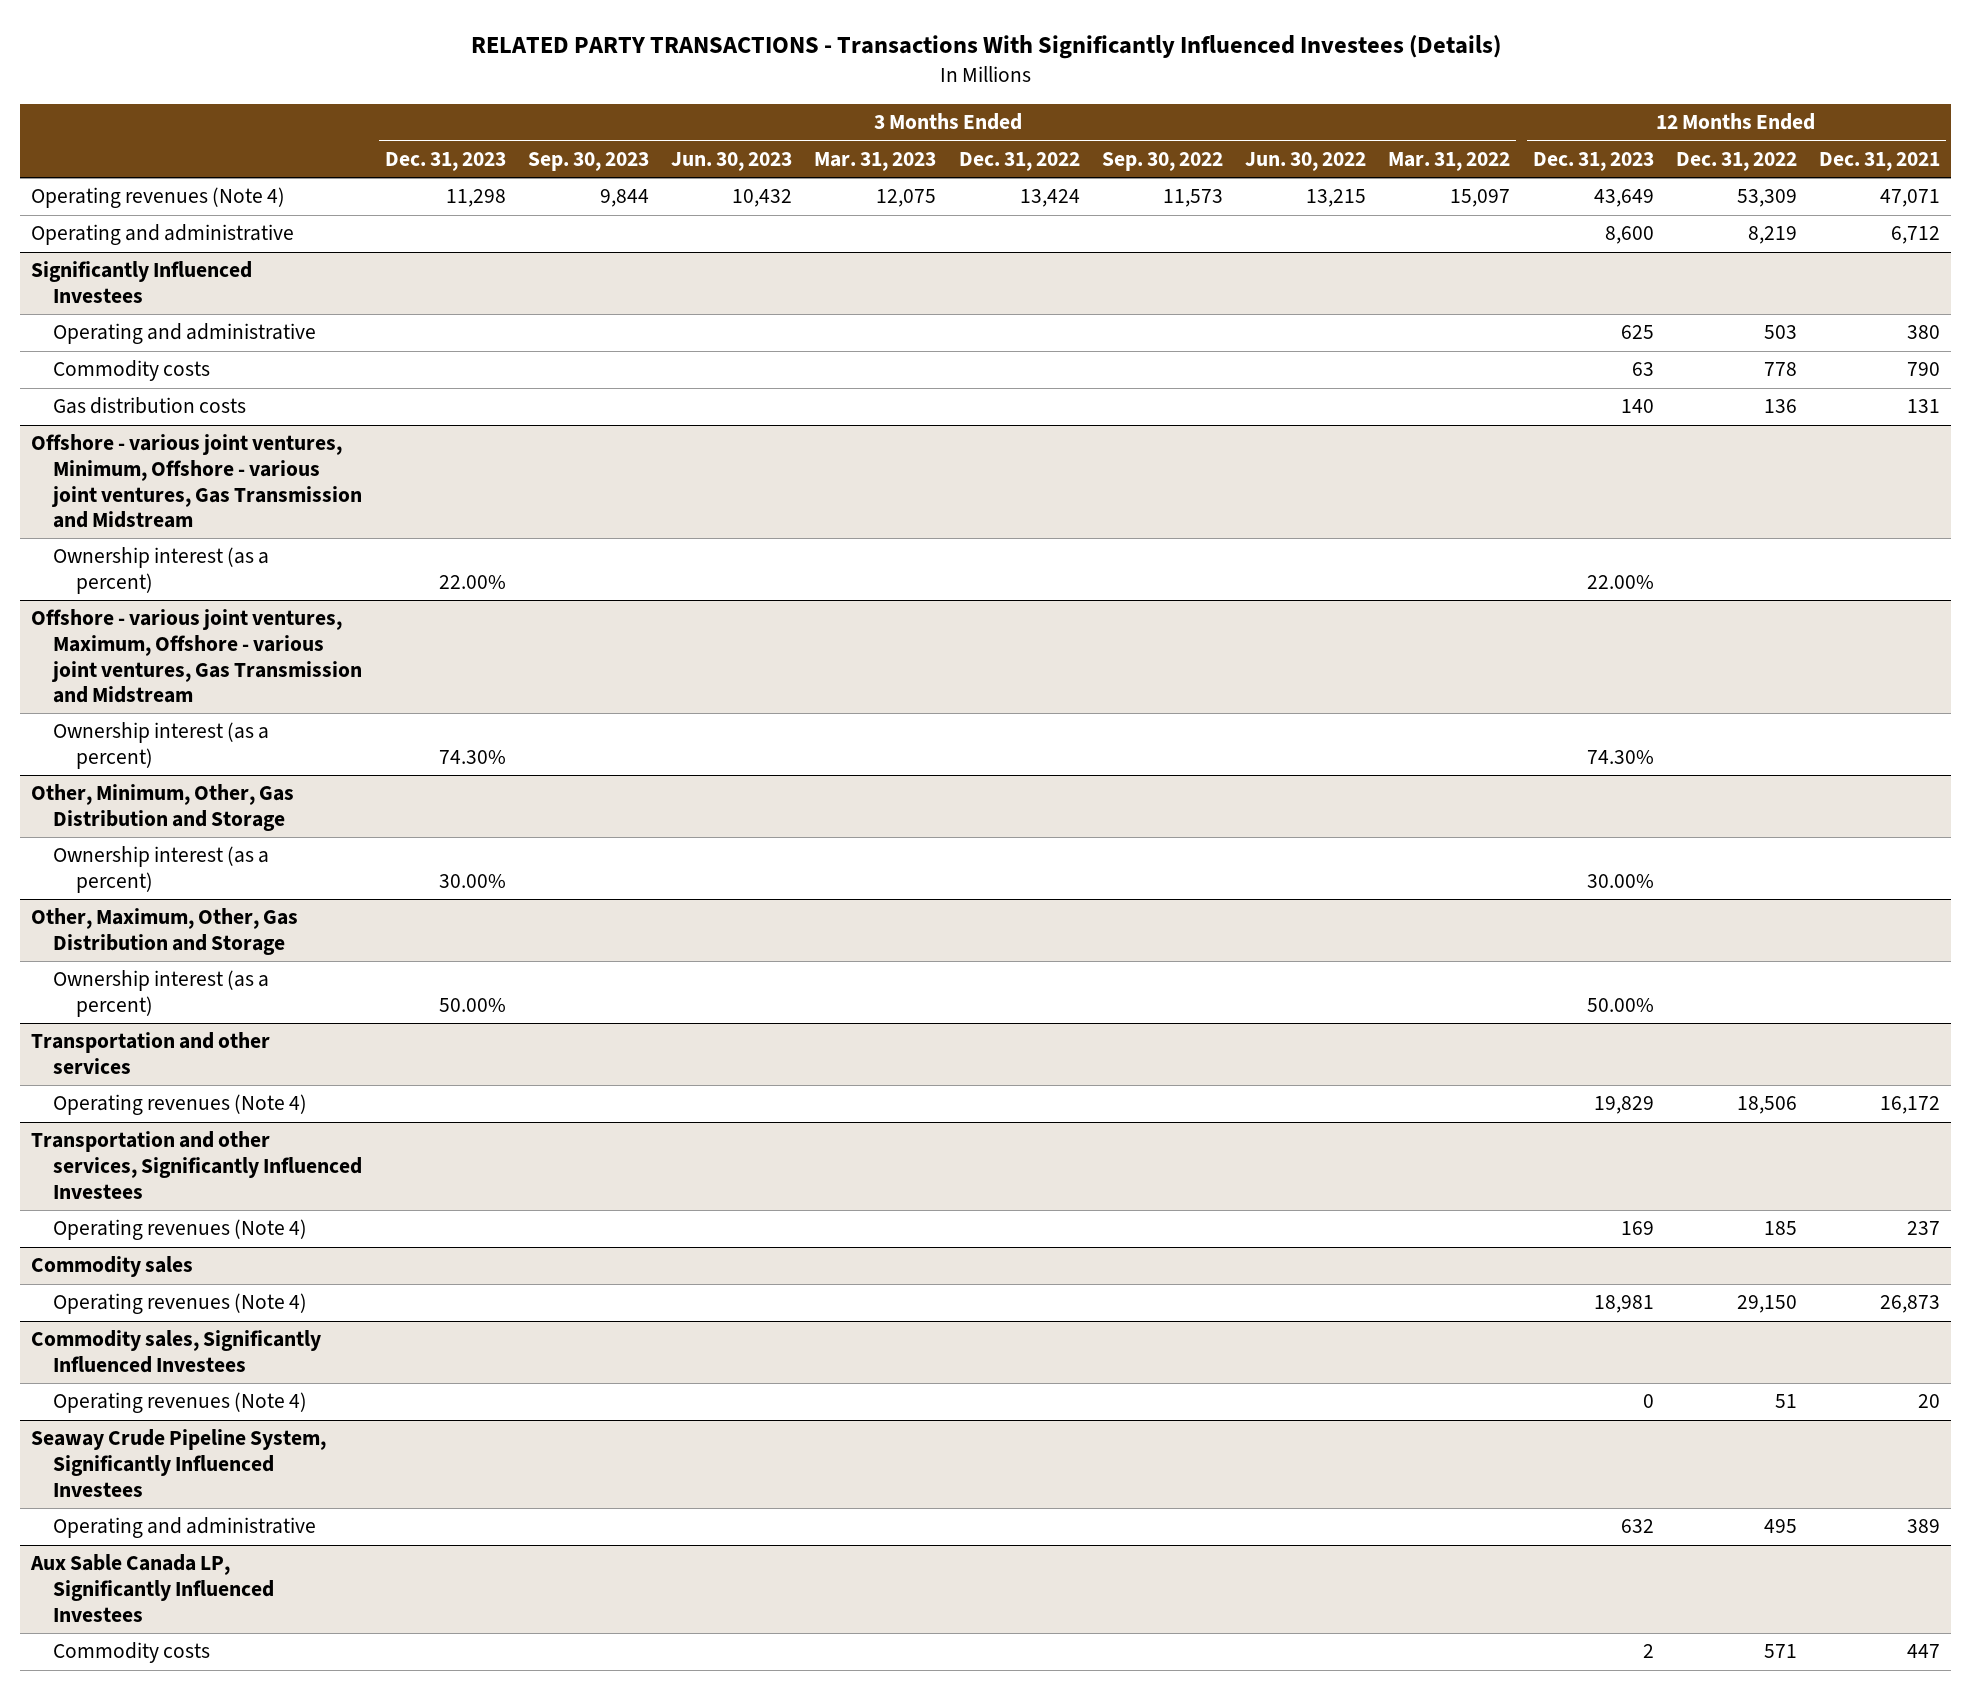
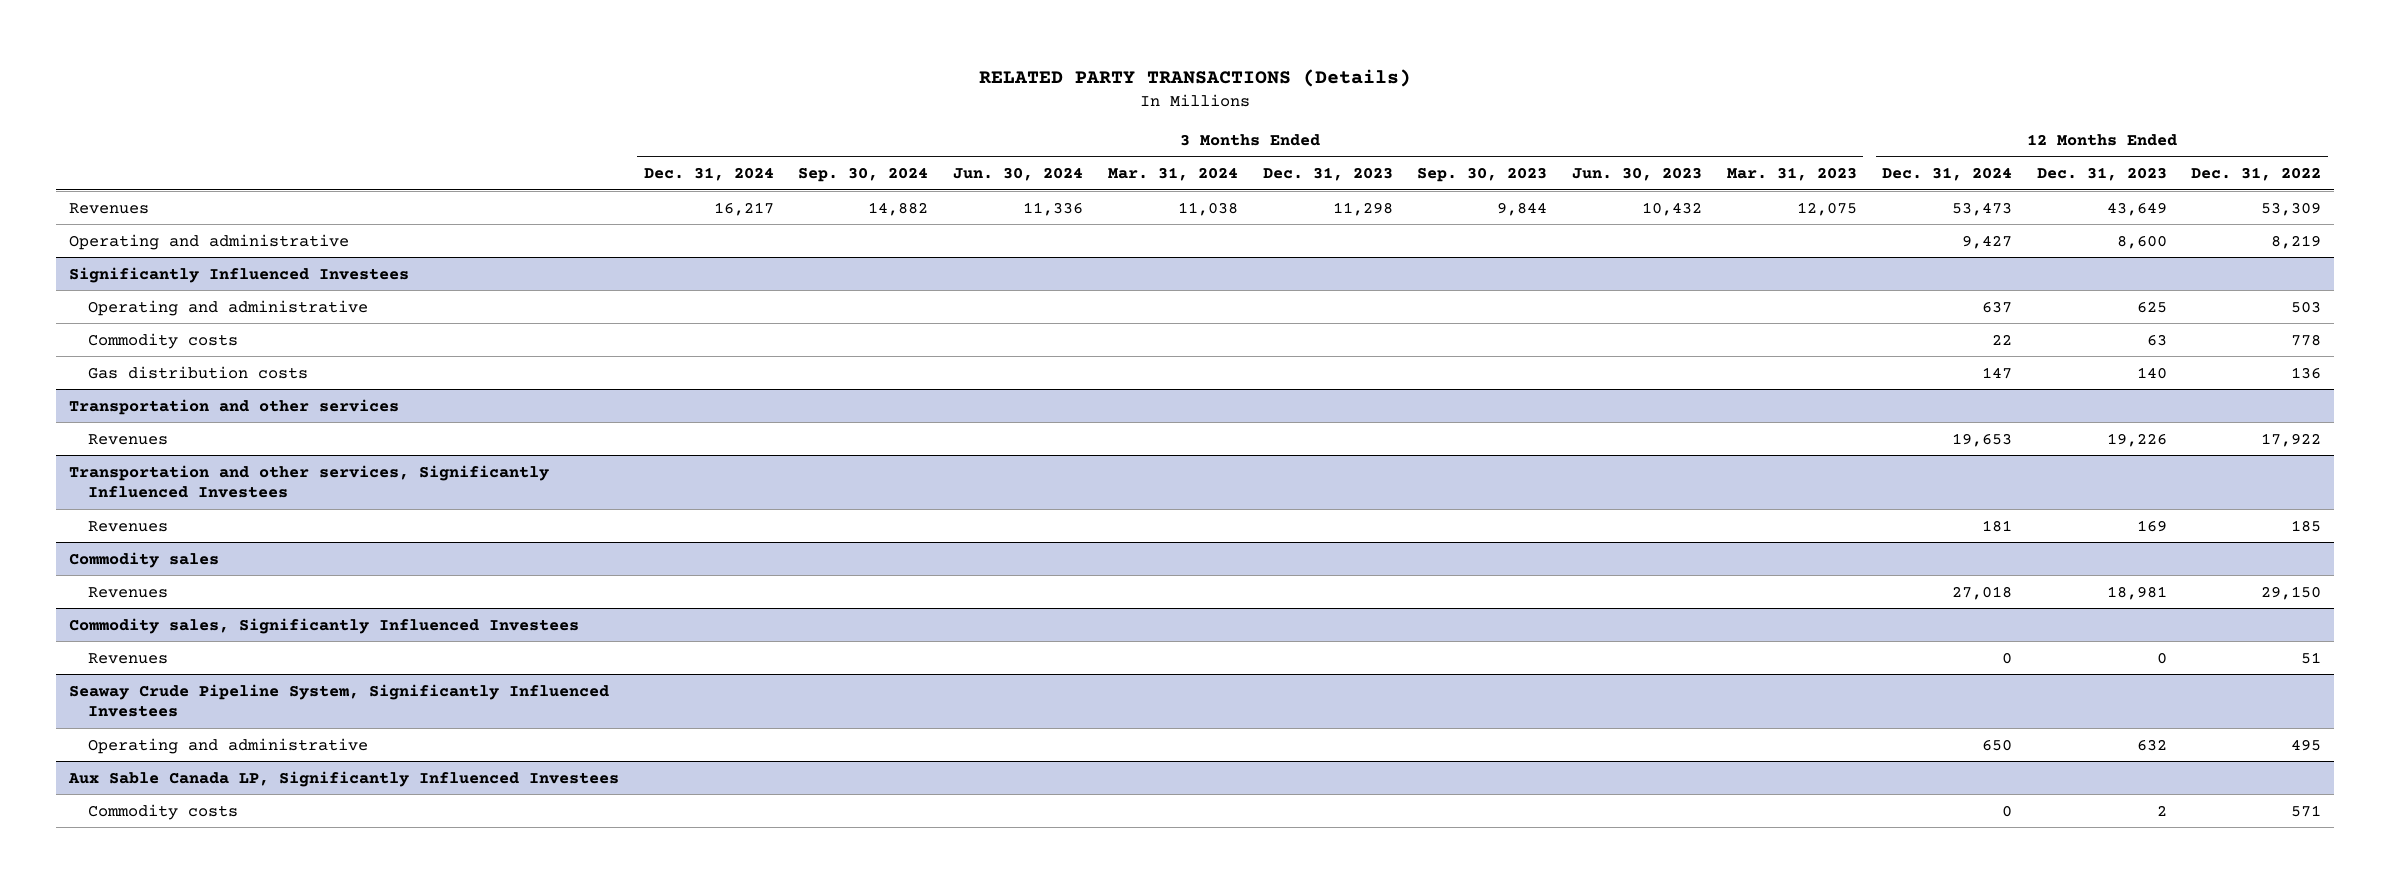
- RELATED PARTY TRANSACTIONS - Transactions With Significantly Influenced Investees (Details)
+ RELATED PARTY TRANSACTIONS (Details)
- | 3 Months Ended Dec. 31, 2023 | 3 Months Ended Sep. 30, 2023 | 3 Months Ended Jun. 30, 2023 | 3 Months Ended Mar. 31, 2023 | 3 Months Ended Dec. 31, 2022 | 3 Months Ended Sep. 30, 2022 | 3 Months Ended Jun. 30, 2022 | 3 Months Ended Mar. 31, 2022 | 12 Months Ended Dec. 31, 2023 | 12 Months Ended Dec. 31, 2022 | 12 Months Ended Dec. 31, 2021
+ | 3 Months Ended Dec. 31, 2024 | 3 Months Ended Sep. 30, 2024 | 3 Months Ended Jun. 30, 2024 | 3 Months Ended Mar. 31, 2024 | 3 Months Ended Dec. 31, 2023 | 3 Months Ended Sep. 30, 2023 | 3 Months Ended Jun. 30, 2023 | 3 Months Ended Mar. 31, 2023 | 12 Months Ended Dec. 31, 2024 | 12 Months Ended Dec. 31, 2023 | 12 Months Ended Dec. 31, 2022
- Operating revenues (Note 4) | 11,298 | 9,844 | 10,432 | 12,075 | 13,424 | 11,573 | 13,215 | 15,097 | 43,649 | 53,309 | 47,071
+ Revenues | 16,217 | 14,882 | 11,336 | 11,038 | 11,298 | 9,844 | 10,432 | 12,075 | 53,473 | 43,649 | 53,309
- Offshore - various joint ventures, Minimum, Offshore - various joint ventures, Gas Transmission and Midstream
- Ownership interest (as a percent) | 22.00% | | | | | | | | 22.00% | |
- Offshore - various joint ventures, Maximum, Offshore - various joint ventures, Gas Transmission and Midstream
- Ownership interest (as a percent) | 74.30% | | | | | | | | 74.30% | |
- Other, Minimum, Other, Gas Distribution and Storage
- Ownership interest (as a percent) | 30.00% | | | | | | | | 30.00% | |
- Other, Maximum, Other, Gas Distribution and Storage
- Ownership interest (as a percent) | 50.00% | | | | | | | | 50.00% | |
@ Transportation and other services
- Operating revenues (Note 4) | | | | | | | | | 19,829 | 18,506 | 16,172
+ Revenues | | | | | | | | | 19,653 | 19,226 | 17,922
@ Transportation and other services, Significantly Influenced Investees
- Operating revenues (Note 4) | | | | | | | | | 169 | 185 | 237
+ Revenues | | | | | | | | | 181 | 169 | 185
@ Commodity sales
- Operating revenues (Note 4) | | | | | | | | | 18,981 | 29,150 | 26,873
+ Revenues | | | | | | | | | 27,018 | 18,981 | 29,150
@ Commodity sales, Significantly Influenced Investees
- Operating revenues (Note 4) | | | | | | | | | 0 | 51 | 20
+ Revenues | | | | | | | | | 0 | 0 | 51

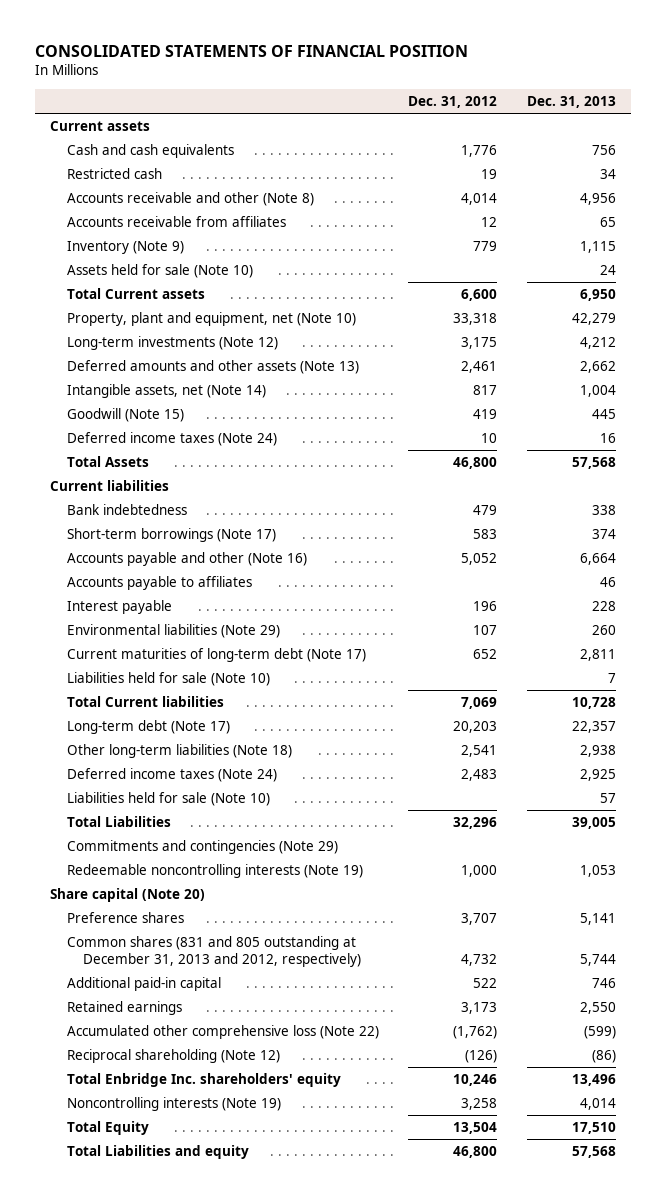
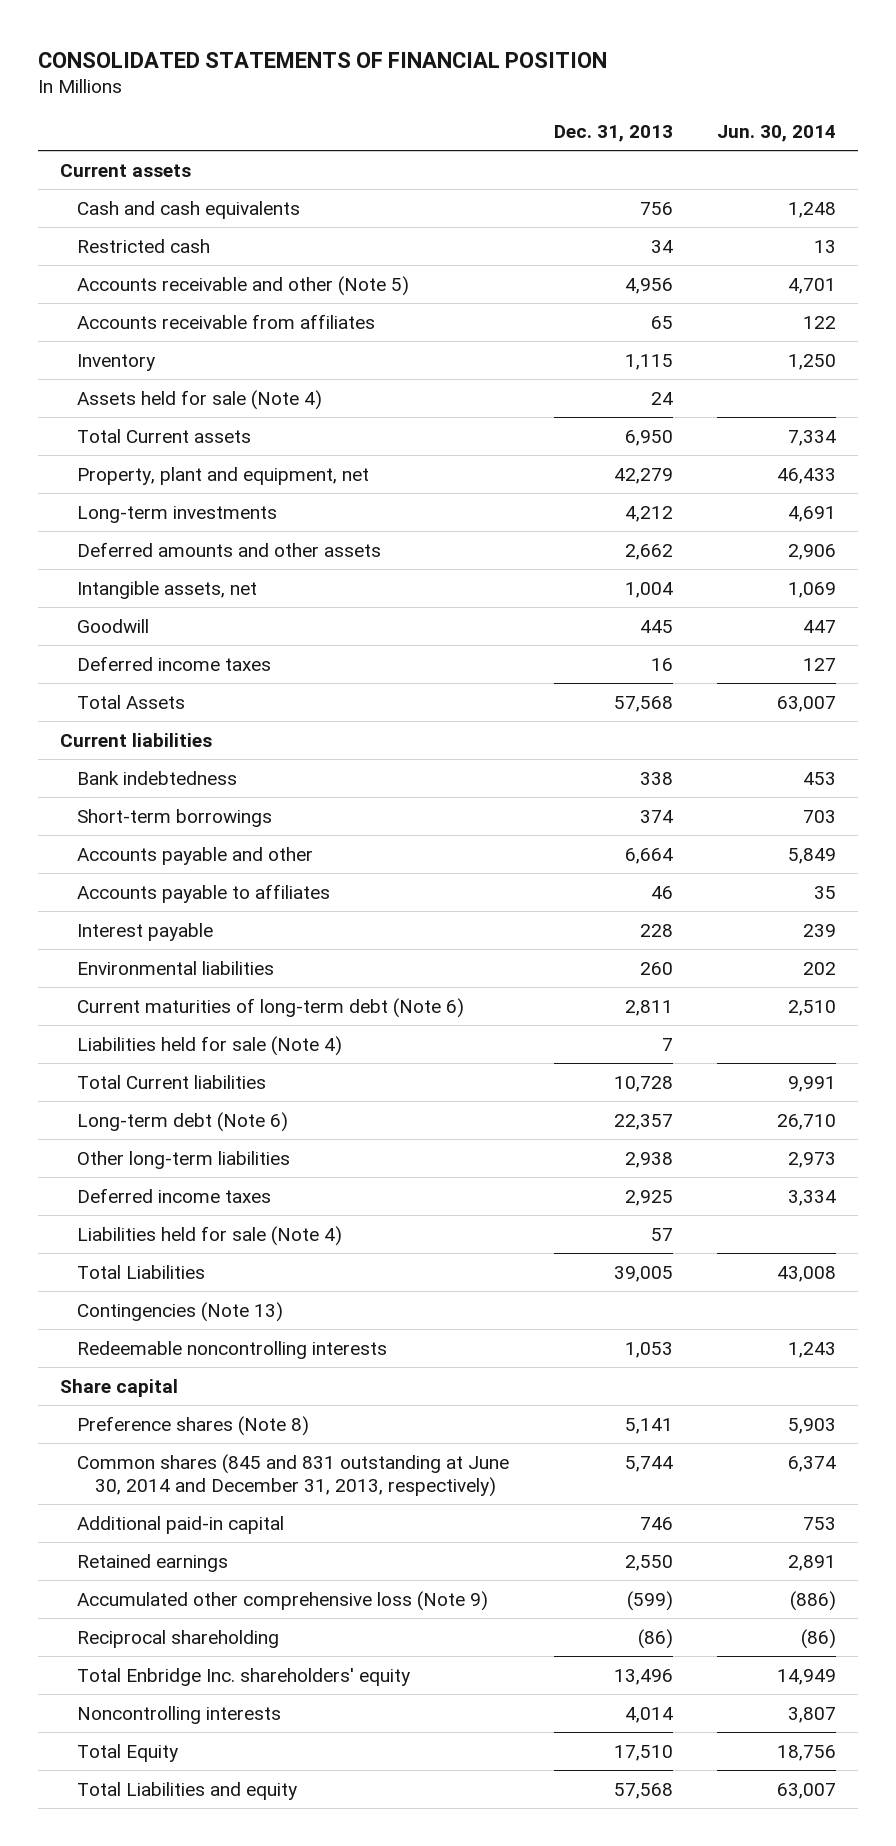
- | Dec. 31, 2012 | Dec. 31, 2013
+ | Dec. 31, 2013 | Jun. 30, 2014
- Accounts receivable and other (Note 8) | 4,014 | 4,956
+ Accounts receivable and other (Note 5) | 4,956 | 4,701
- Inventory (Note 9) | 779 | 1,115
- Assets held for sale (Note 10) | | 24
+ Inventory | 1,115 | 1,250
+ Assets held for sale (Note 4) | 24 |
- Property, plant and equipment, net (Note 10) | 33,318 | 42,279
- Long-term investments (Note 12) | 3,175 | 4,212
- Deferred amounts and other assets (Note 13) | 2,461 | 2,662
- Intangible assets, net (Note 14) | 817 | 1,004
- Goodwill (Note 15) | 419 | 445
- Deferred income taxes (Note 24) | 10 | 16
+ Property, plant and equipment, net | 42,279 | 46,433
+ Long-term investments | 4,212 | 4,691
+ Deferred amounts and other assets | 2,662 | 2,906
+ Intangible assets, net | 1,004 | 1,069
+ Goodwill | 445 | 447
+ Deferred income taxes | 16 | 127
- Short-term borrowings (Note 17) | 583 | 374
- Accounts payable and other (Note 16) | 5,052 | 6,664
+ Short-term borrowings | 374 | 703
+ Accounts payable and other | 6,664 | 5,849
- Environmental liabilities (Note 29) | 107 | 260
- Current maturities of long-term debt (Note 17) | 652 | 2,811
- Liabilities held for sale (Note 10) | | 7
+ Environmental liabilities | 260 | 202
+ Current maturities of long-term debt (Note 6) | 2,811 | 2,510
+ Liabilities held for sale (Note 4) | 7 |
- Long-term debt (Note 17) | 20,203 | 22,357
- Other long-term liabilities (Note 18) | 2,541 | 2,938
- Deferred income taxes (Note 24) | 2,483 | 2,925
- Liabilities held for sale (Note 10) | | 57
+ Long-term debt (Note 6) | 22,357 | 26,710
+ Other long-term liabilities | 2,938 | 2,973
+ Deferred income taxes | 2,925 | 3,334
+ Liabilities held for sale (Note 4) | 57 |
- Commitments and contingencies (Note 29)
- Redeemable noncontrolling interests (Note 19) | 1,000 | 1,053
- Share capital (Note 20)
- Preference shares | 3,707 | 5,141
- Common shares (831 and 805 outstanding at December 31, 2013 and 2012, respectively) | 4,732 | 5,744
+ Contingencies (Note 13)
+ Redeemable noncontrolling interests | 1,053 | 1,243
+ Share capital
+ Preference shares (Note 8) | 5,141 | 5,903
+ Common shares (845 and 831 outstanding at June 30, 2014 and December 31, 2013, respectively) | 5,744 | 6,374
- Accumulated other comprehensive loss (Note 22) | (1,762) | (599)
- Reciprocal shareholding (Note 12) | (126) | (86)
+ Accumulated other comprehensive loss (Note 9) | (599) | (886)
+ Reciprocal shareholding | (86) | (86)
- Noncontrolling interests (Note 19) | 3,258 | 4,014
+ Noncontrolling interests | 4,014 | 3,807

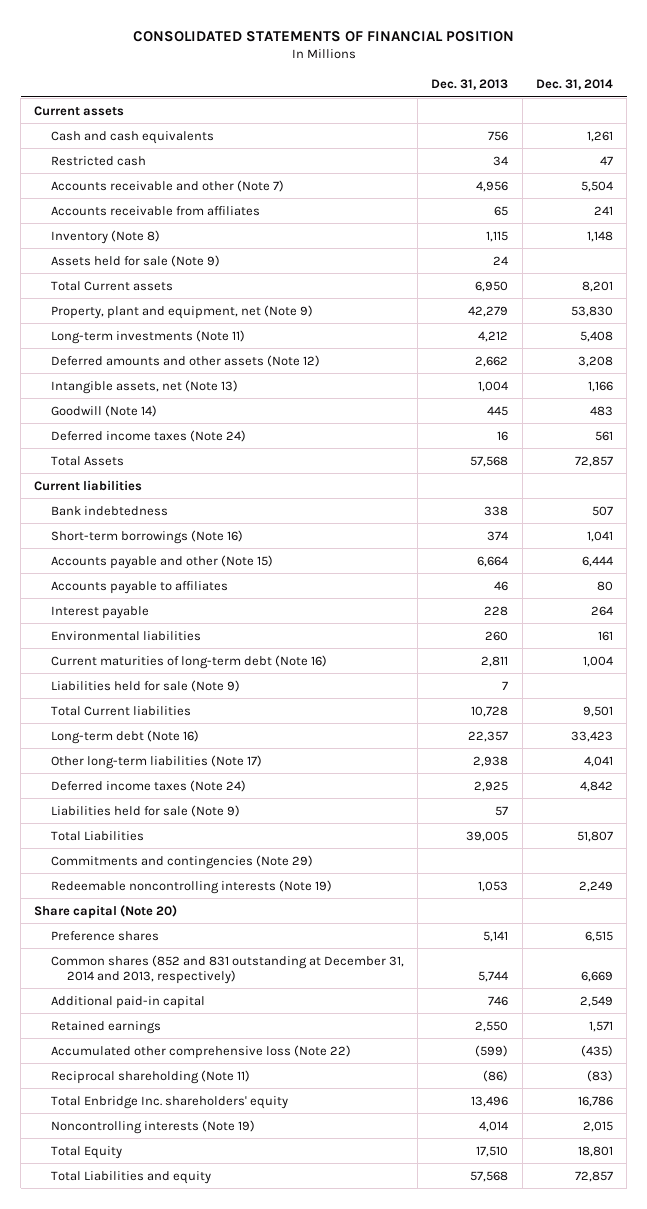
- | Dec. 31, 2013 | Jun. 30, 2014
+ | Dec. 31, 2013 | Dec. 31, 2014
- Accounts receivable and other (Note 5) | 4,956 | 4,701
+ Accounts receivable and other (Note 7) | 4,956 | 5,504
- Inventory | 1,115 | 1,250
- Assets held for sale (Note 4) | 24 |
+ Inventory (Note 8) | 1,115 | 1,148
+ Assets held for sale (Note 9) | 24 |
- Property, plant and equipment, net | 42,279 | 46,433
- Long-term investments | 4,212 | 4,691
- Deferred amounts and other assets | 2,662 | 2,906
- Intangible assets, net | 1,004 | 1,069
- Goodwill | 445 | 447
- Deferred income taxes | 16 | 127
+ Property, plant and equipment, net (Note 9) | 42,279 | 53,830
+ Long-term investments (Note 11) | 4,212 | 5,408
+ Deferred amounts and other assets (Note 12) | 2,662 | 3,208
+ Intangible assets, net (Note 13) | 1,004 | 1,166
+ Goodwill (Note 14) | 445 | 483
+ Deferred income taxes (Note 24) | 16 | 561
- Short-term borrowings | 374 | 703
- Accounts payable and other | 6,664 | 5,849
+ Short-term borrowings (Note 16) | 374 | 1,041
+ Accounts payable and other (Note 15) | 6,664 | 6,444
- Current maturities of long-term debt (Note 6) | 2,811 | 2,510
- Liabilities held for sale (Note 4) | 7 |
+ Current maturities of long-term debt (Note 16) | 2,811 | 1,004
+ Liabilities held for sale (Note 9) | 7 |
- Long-term debt (Note 6) | 22,357 | 26,710
- Other long-term liabilities | 2,938 | 2,973
- Deferred income taxes | 2,925 | 3,334
- Liabilities held for sale (Note 4) | 57 |
+ Long-term debt (Note 16) | 22,357 | 33,423
+ Other long-term liabilities (Note 17) | 2,938 | 4,041
+ Deferred income taxes (Note 24) | 2,925 | 4,842
+ Liabilities held for sale (Note 9) | 57 |
- Contingencies (Note 13)
- Redeemable noncontrolling interests | 1,053 | 1,243
- Share capital
- Preference shares (Note 8) | 5,141 | 5,903
- Common shares (845 and 831 outstanding at June 30, 2014 and December 31, 2013, respectively) | 5,744 | 6,374
+ Commitments and contingencies (Note 29)
+ Redeemable noncontrolling interests (Note 19) | 1,053 | 2,249
+ Share capital (Note 20)
+ Preference shares | 5,141 | 6,515
+ Common shares (852 and 831 outstanding at December 31, 2014 and 2013, respectively) | 5,744 | 6,669
- Accumulated other comprehensive loss (Note 9) | (599) | (886)
- Reciprocal shareholding | (86) | (86)
+ Accumulated other comprehensive loss (Note 22) | (599) | (435)
+ Reciprocal shareholding (Note 11) | (86) | (83)
- Noncontrolling interests | 4,014 | 3,807
+ Noncontrolling interests (Note 19) | 4,014 | 2,015

